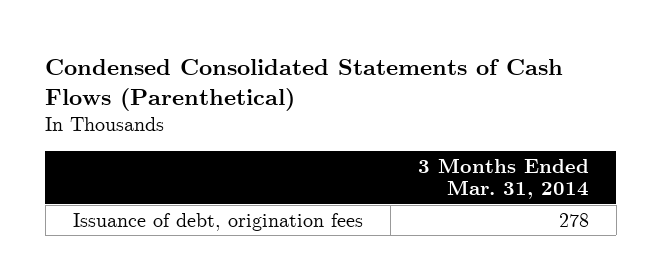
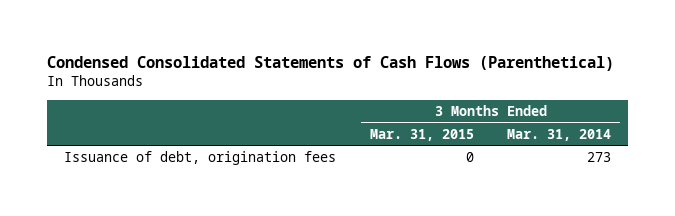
- | 3 Months Ended Mar. 31, 2014
+ | 3 Months Ended Mar. 31, 2015 | 3 Months Ended Mar. 31, 2014
- Issuance of debt, origination fees | 278
+ Issuance of debt, origination fees | 0 | 273

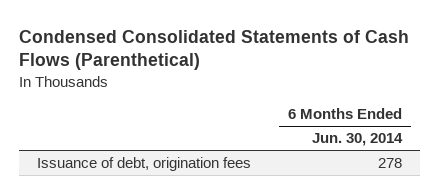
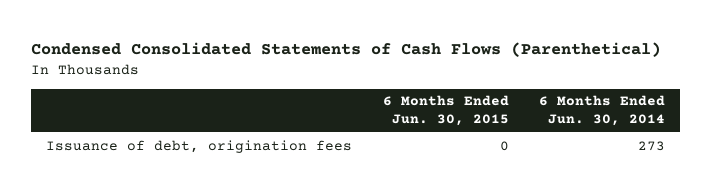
- | 6 Months Ended Jun. 30, 2014
+ | 6 Months Ended Jun. 30, 2015 | 6 Months Ended Jun. 30, 2014
- Issuance of debt, origination fees | 278
+ Issuance of debt, origination fees | 0 | 273

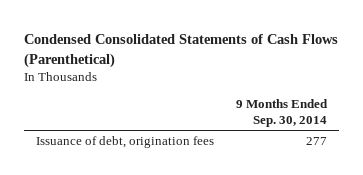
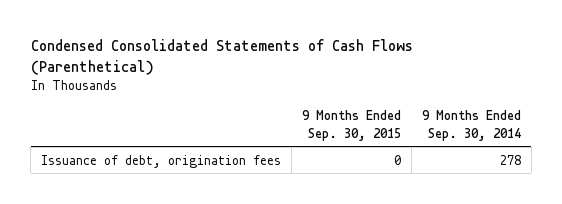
- | 9 Months Ended Sep. 30, 2014
+ | 9 Months Ended Sep. 30, 2015 | 9 Months Ended Sep. 30, 2014
- Issuance of debt, origination fees | 277
+ Issuance of debt, origination fees | 0 | 278

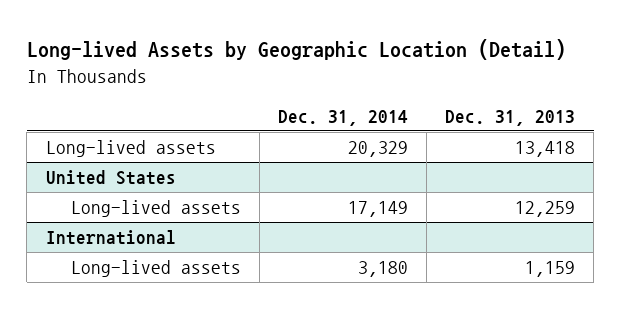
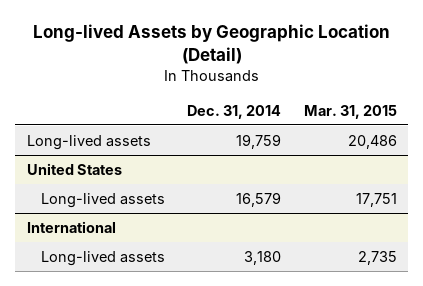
- | Dec. 31, 2014 | Dec. 31, 2013
+ | Dec. 31, 2014 | Mar. 31, 2015
- Long-lived assets | 20,329 | 13,418
+ Long-lived assets | 19,759 | 20,486
@ United States
- Long-lived assets | 17,149 | 12,259
+ Long-lived assets | 16,579 | 17,751

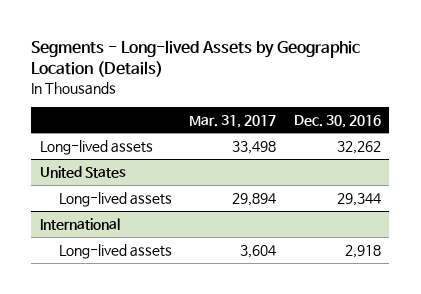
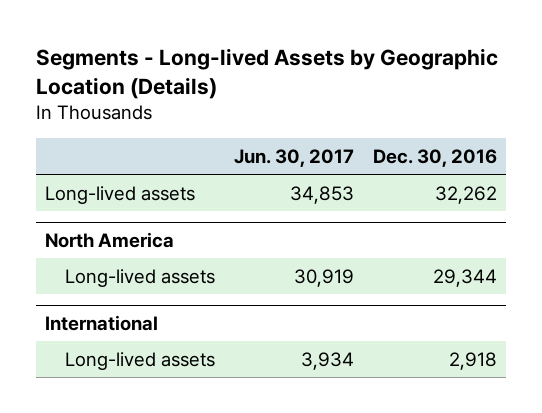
- | Mar. 31, 2017 | Dec. 30, 2016
+ | Jun. 30, 2017 | Dec. 30, 2016
- United States
+ North America

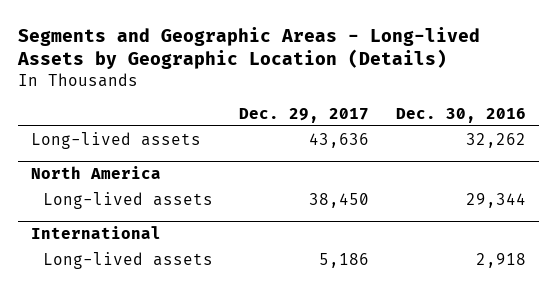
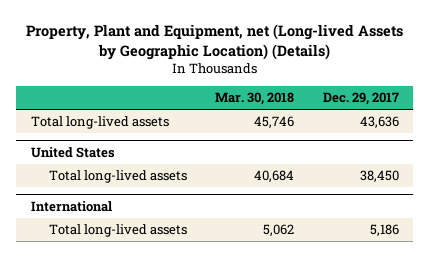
- Segments and Geographic Areas - Long-lived Assets by Geographic Location (Details)
+ Property, Plant and Equipment, net (Long-lived Assets by Geographic Location) (Details)
- | Dec. 29, 2017 | Dec. 30, 2016
+ | Mar. 30, 2018 | Dec. 29, 2017
- Long-lived assets | 43,636 | 32,262
- North America
- Long-lived assets | 38,450 | 29,344
+ Total long-lived assets | 45,746 | 43,636
+ United States
+ Total long-lived assets | 40,684 | 38,450
@ International
- Long-lived assets | 5,186 | 2,918
+ Total long-lived assets | 5,062 | 5,186

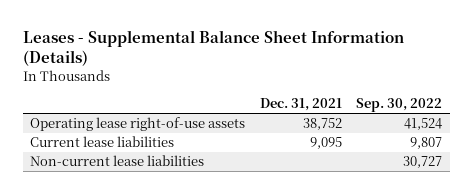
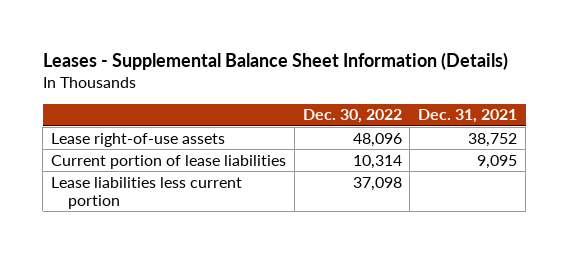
- | Dec. 31, 2021 | Sep. 30, 2022
+ | Dec. 30, 2022 | Dec. 31, 2021
- Operating lease right-of-use assets | 38,752 | 41,524
- Current lease liabilities | 9,095 | 9,807
- Non-current lease liabilities | | 30,727
+ Lease right-of-use assets | 48,096 | 38,752
+ Current portion of lease liabilities | 10,314 | 9,095
+ Lease liabilities less current portion | 37,098 |

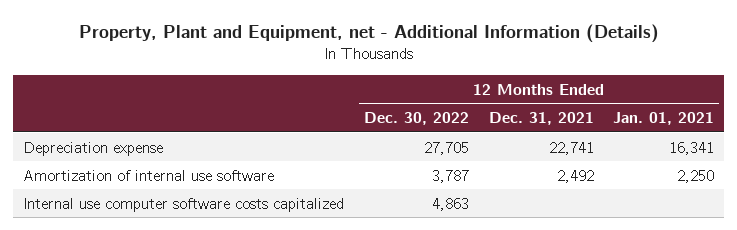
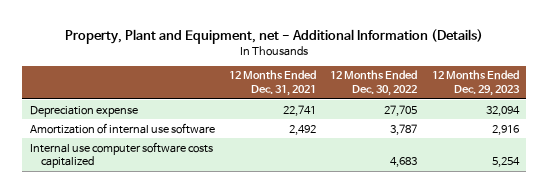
- | 12 Months Ended Dec. 30, 2022 | 12 Months Ended Dec. 31, 2021 | 12 Months Ended Jan. 01, 2021
+ | 12 Months Ended Dec. 31, 2021 | 12 Months Ended Dec. 30, 2022 | 12 Months Ended Dec. 29, 2023
- Internal use computer software costs capitalized | 4,863 | |
+ Internal use computer software costs capitalized | | 4,683 | 5,254

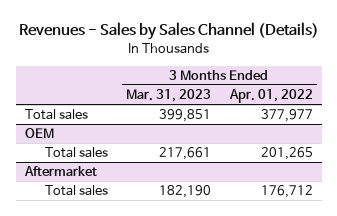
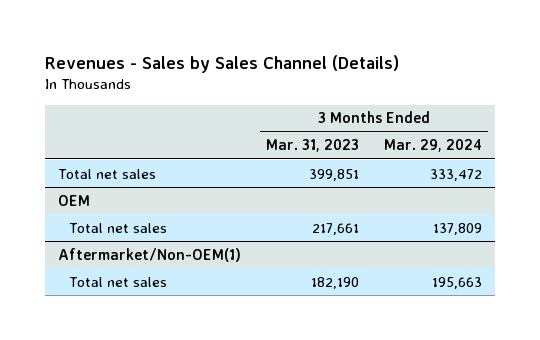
- | 3 Months Ended Mar. 31, 2023 | 3 Months Ended Apr. 01, 2022
+ | 3 Months Ended Mar. 31, 2023 | 3 Months Ended Mar. 29, 2024
- Total sales | 399,851 | 377,977
+ Total net sales | 399,851 | 333,472
@ OEM
- Total sales | 217,661 | 201,265
- Aftermarket
- Total sales | 182,190 | 176,712
@ OEM
+ Total net sales | 217,661 | 137,809
+ Aftermarket/Non-OEM(1)
+ Total net sales | 182,190 | 195,663

